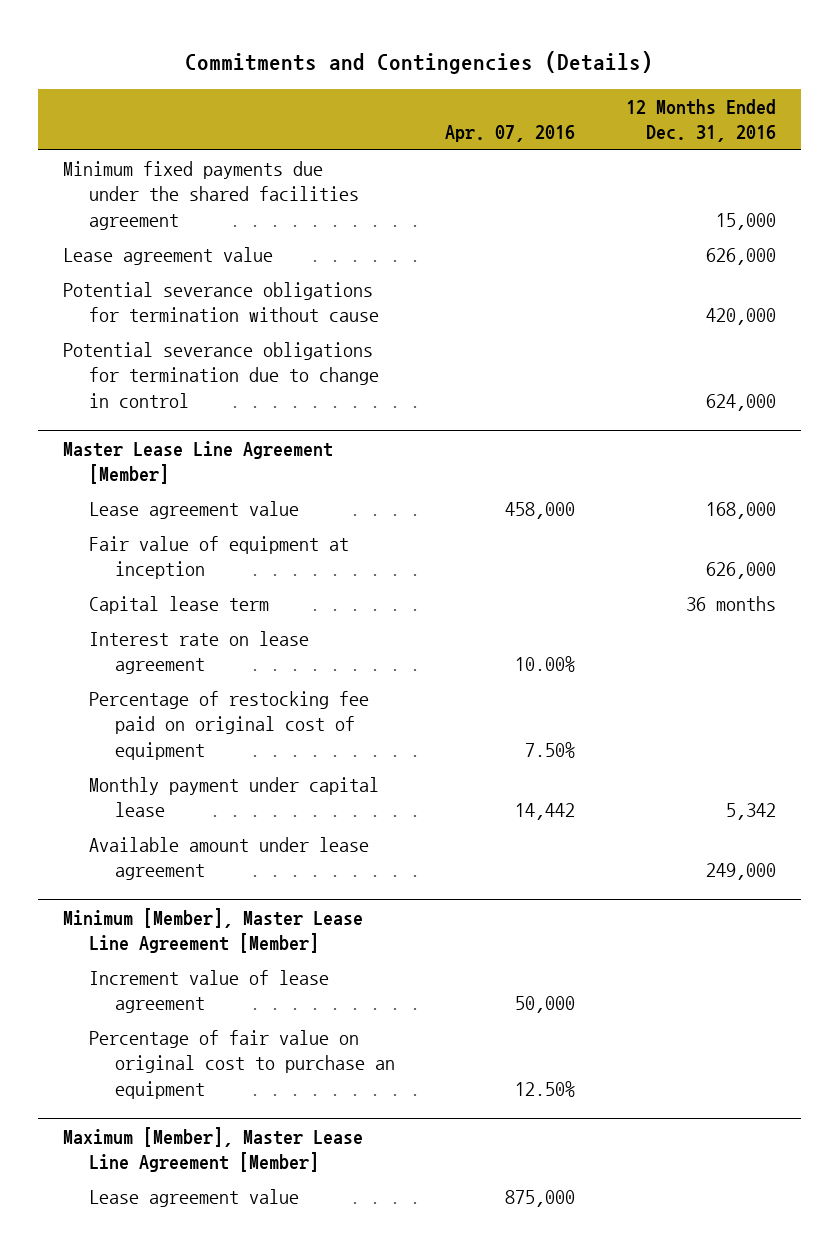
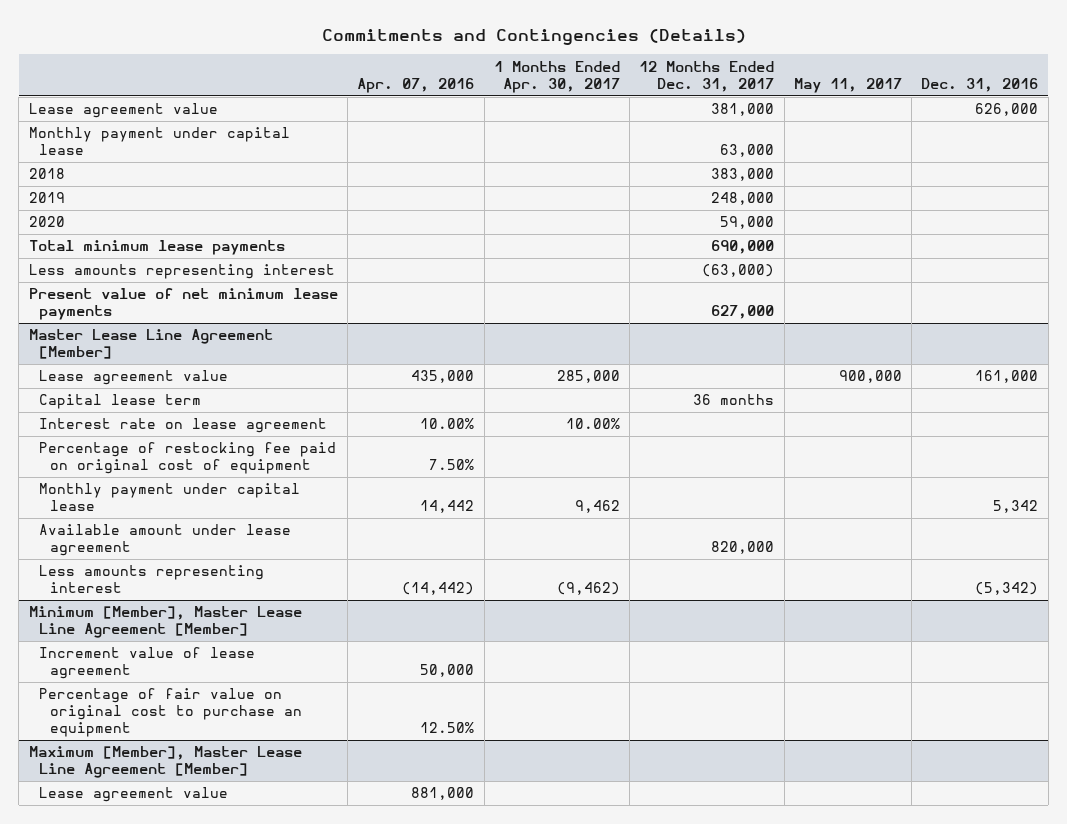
- | Apr. 07, 2016 | 12 Months Ended Dec. 31, 2016
+ | Apr. 07, 2016 | 1 Months Ended Apr. 30, 2017 | 12 Months Ended Dec. 31, 2017 | May 11, 2017 | Dec. 31, 2016
- Minimum fixed payments due under the shared facilities agreement | | 15,000
- Potential severance obligations for termination without cause | | 420,000
- Potential severance obligations for termination due to change in control | | 624,000
+ Monthly payment under capital lease | | | 63,000 | |
+ 2018 | | | 383,000 | |
+ 2019 | | | 248,000 | |
+ 2020 | | | 59,000 | |
+ Total minimum lease payments | | | 690,000 | |
+ Less amounts representing interest | | | (63,000) | |
+ Present value of net minimum lease payments | | | 627,000 | |
@ Master Lease Line Agreement [Member]
- Lease agreement value | 458,000 | 168,000
- Fair value of equipment at inception | | 626,000
+ Lease agreement value | 435,000 | 285,000 | | 900,000 | 161,000
+ Less amounts representing interest | (14,442) | (9,462) | | | (5,342)
@ Maximum [Member], Master Lease Line Agreement [Member]
- Lease agreement value | 875,000 |
+ Lease agreement value | 881,000 | | | |

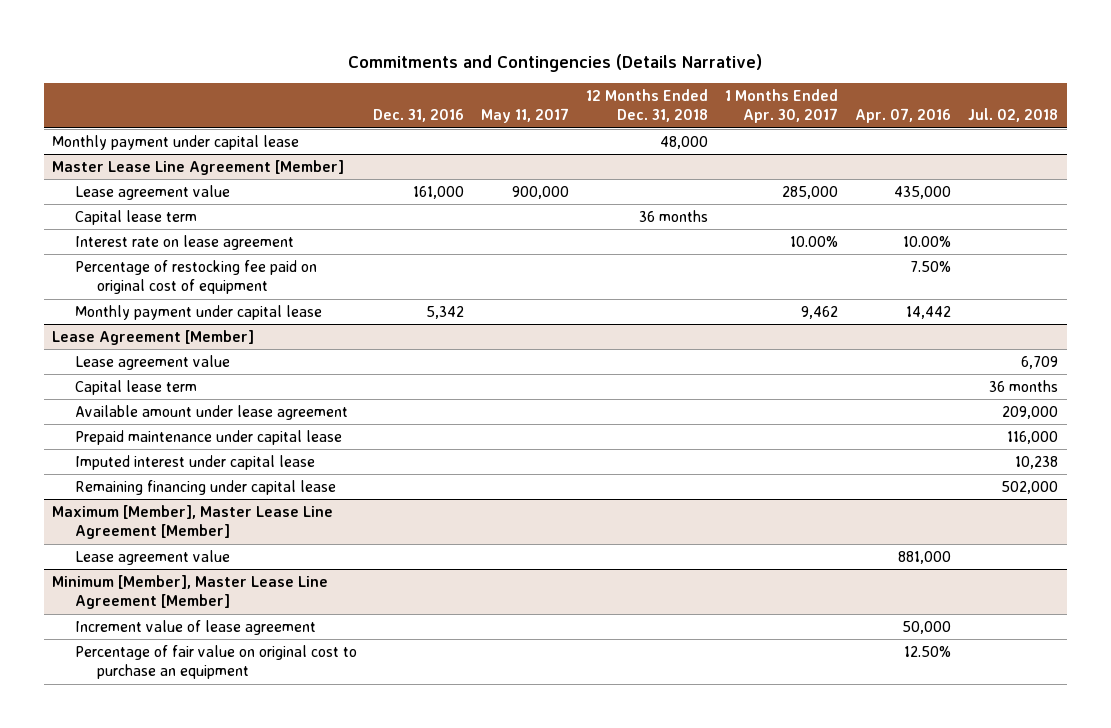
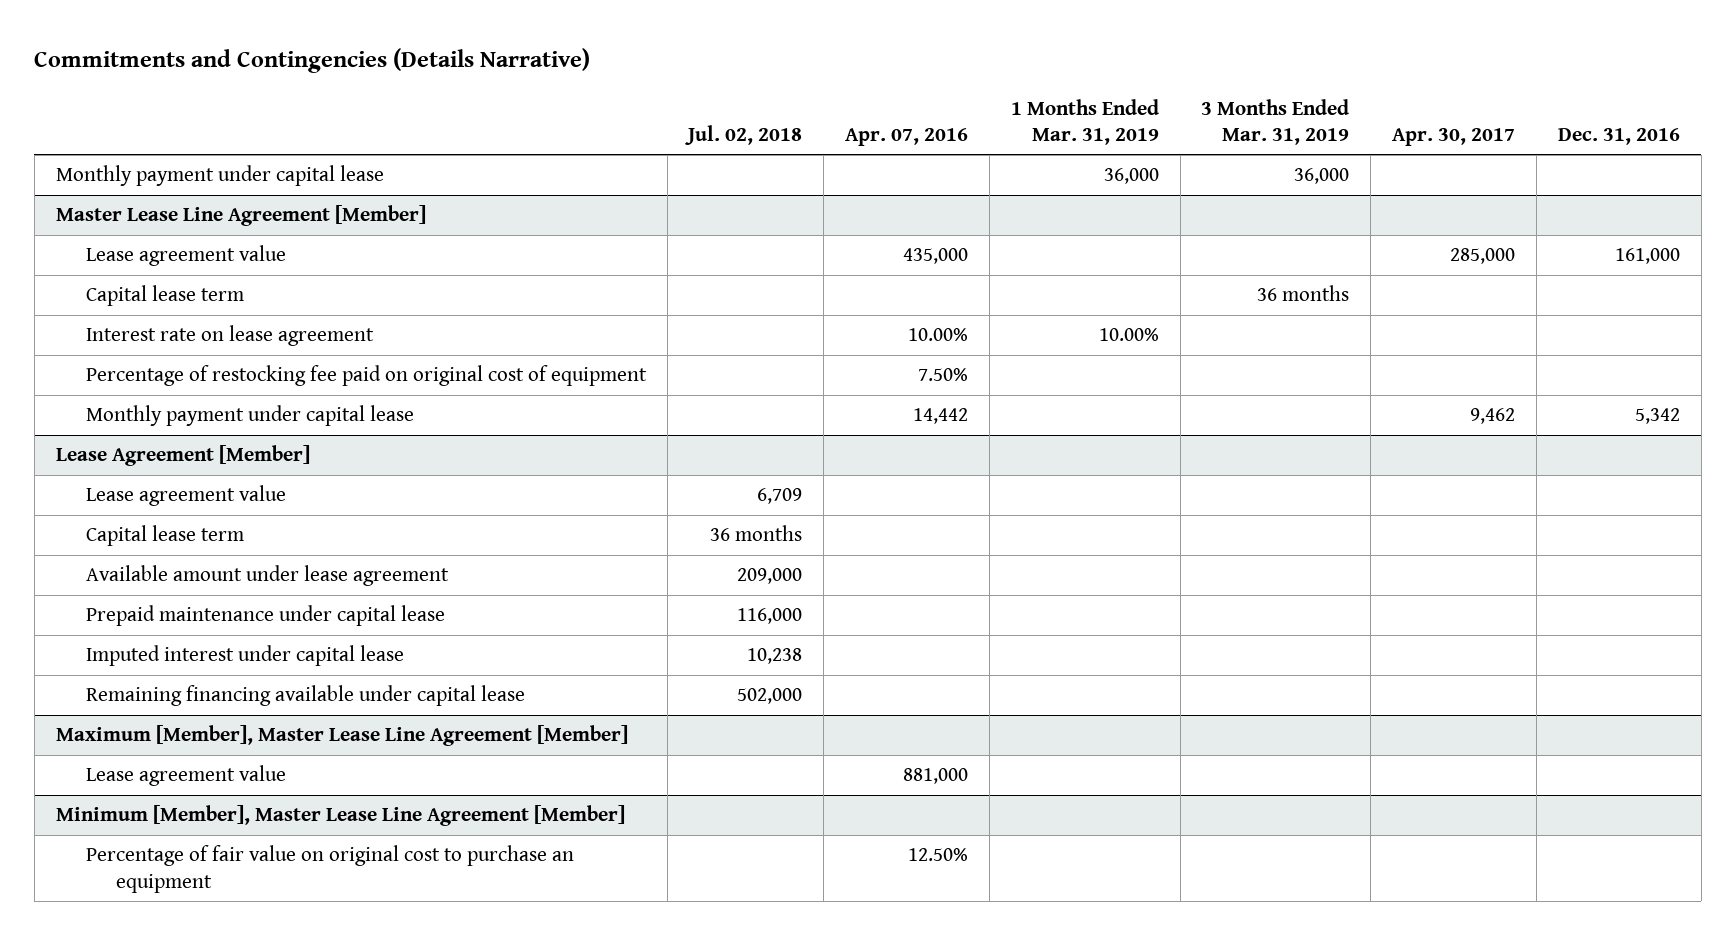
- | Dec. 31, 2016 | May 11, 2017 | 12 Months Ended Dec. 31, 2018 | 1 Months Ended Apr. 30, 2017 | Apr. 07, 2016 | Jul. 02, 2018
+ | Jul. 02, 2018 | Apr. 07, 2016 | 1 Months Ended Mar. 31, 2019 | 3 Months Ended Mar. 31, 2019 | Apr. 30, 2017 | Dec. 31, 2016
@ Lease Agreement [Member]
- Remaining financing under capital lease | | | | | | 502,000
+ Remaining financing available under capital lease | 502,000 | | | | |
@ Minimum [Member], Master Lease Line Agreement [Member]
- Increment value of lease agreement | | | | | 50,000 |

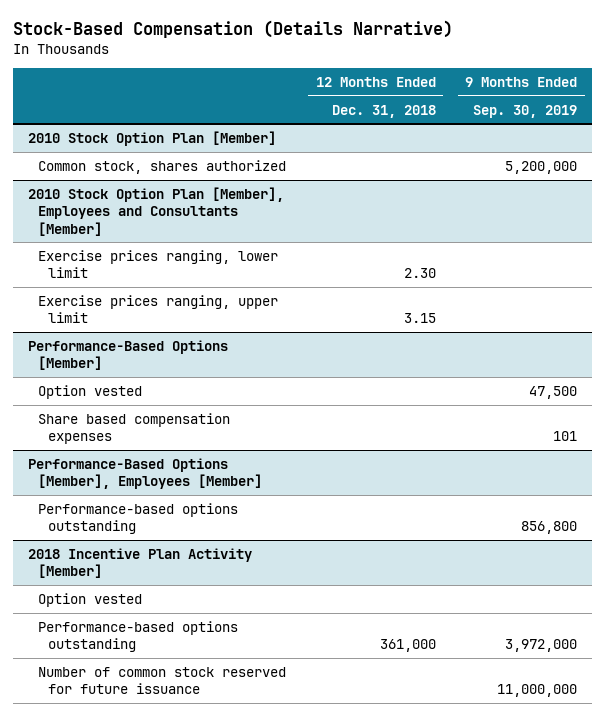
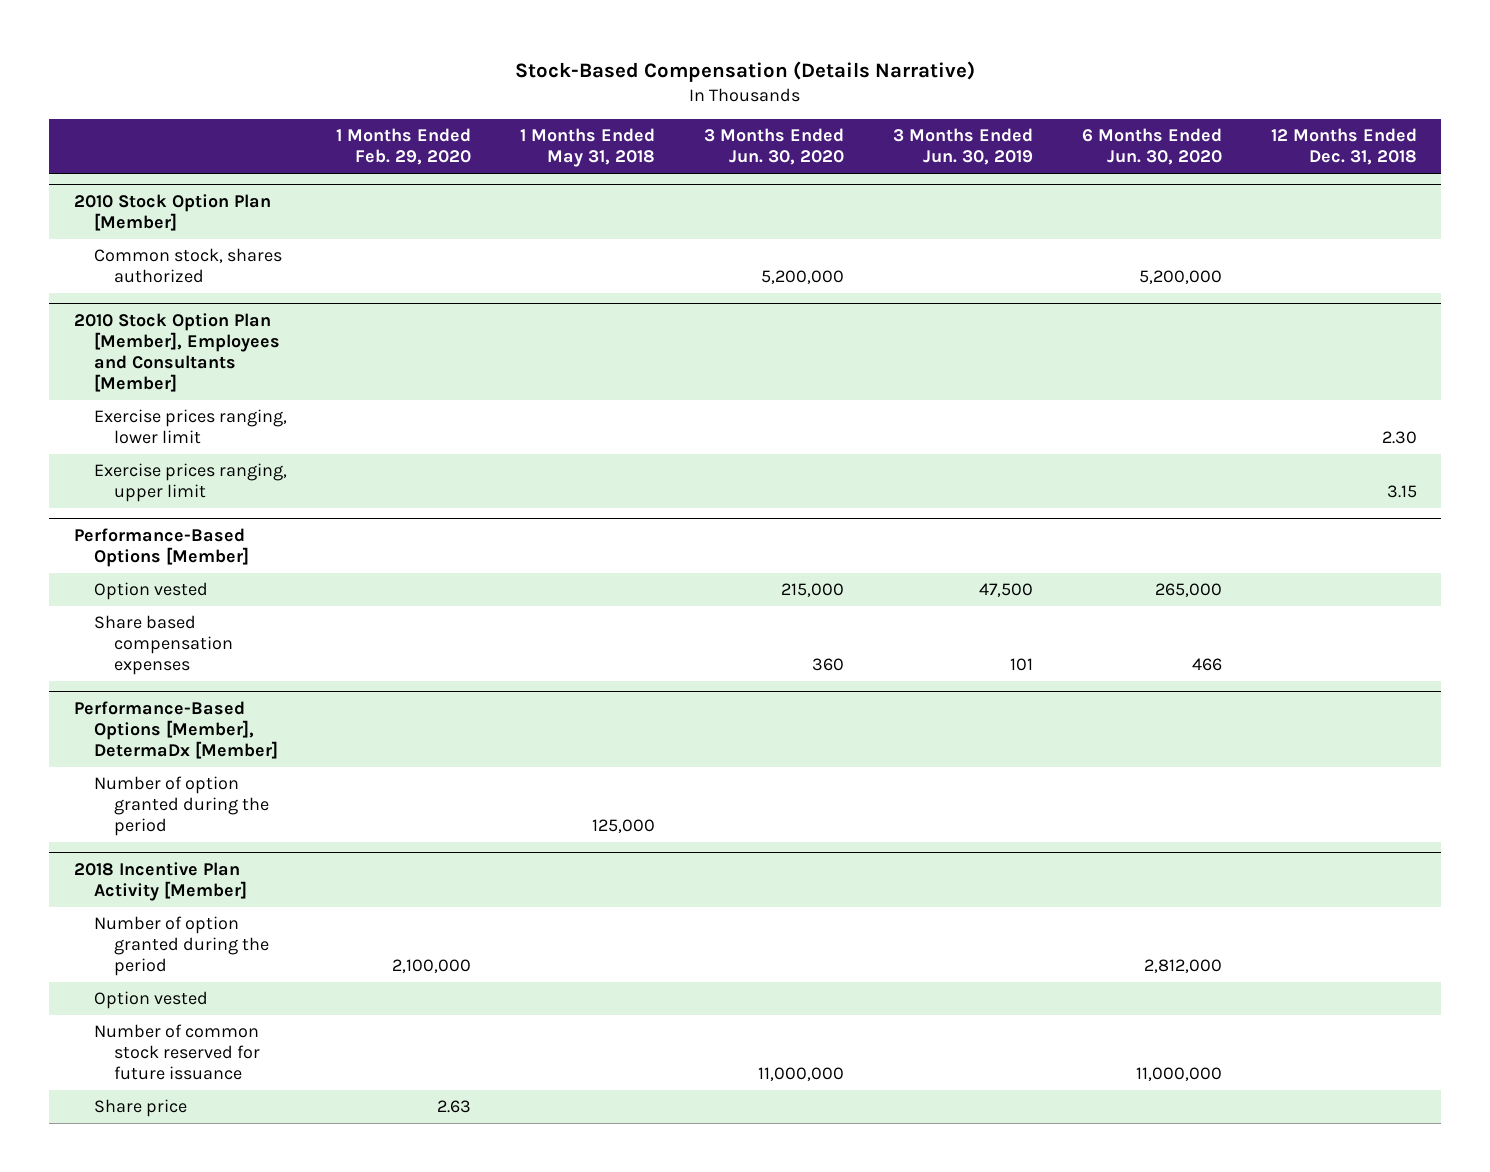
- | 12 Months Ended Dec. 31, 2018 | 9 Months Ended Sep. 30, 2019
+ | 1 Months Ended Feb. 29, 2020 | 1 Months Ended May 31, 2018 | 3 Months Ended Jun. 30, 2020 | 3 Months Ended Jun. 30, 2019 | 6 Months Ended Jun. 30, 2020 | 12 Months Ended Dec. 31, 2018
- Performance-Based Options [Member], Employees [Member]
- Performance-based options outstanding | | 856,800
+ Performance-Based Options [Member], DetermaDx [Member]
+ Number of option granted during the period | | 125,000 | | | |
@ 2018 Incentive Plan Activity [Member]
+ Number of option granted during the period | 2,100,000 | | | | 2,812,000 |
- Performance-based options outstanding | 361,000 | 3,972,000
+ Share price | 2.63 | | | | |

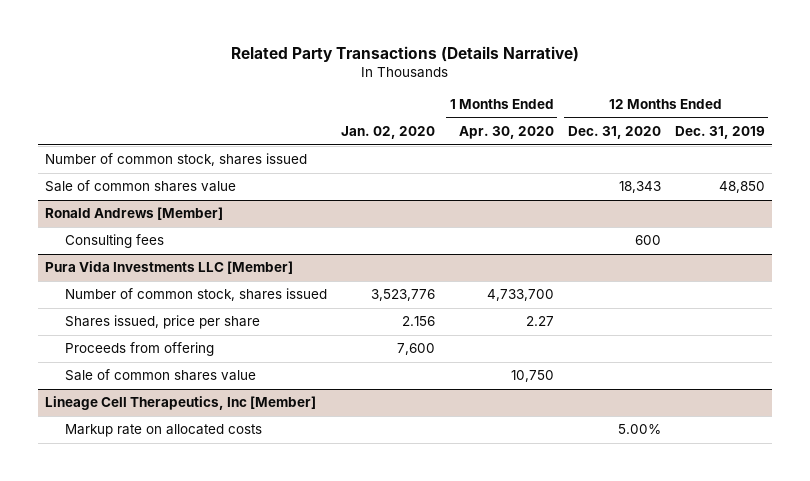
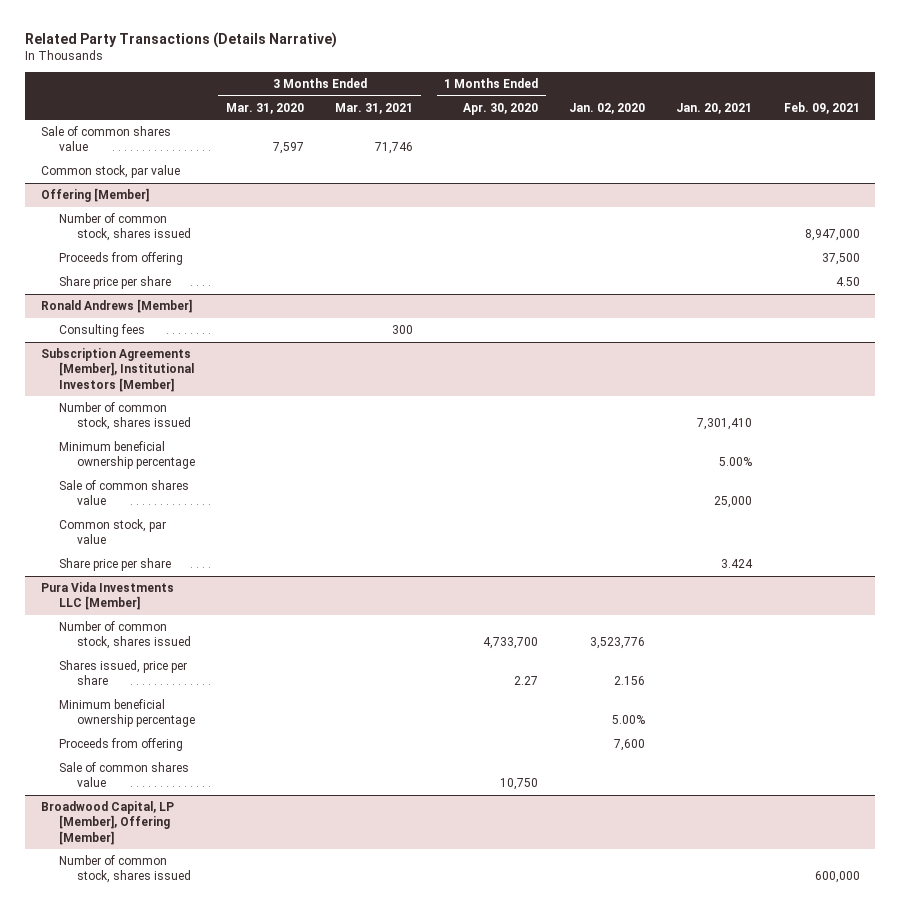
- | Jan. 02, 2020 | 1 Months Ended Apr. 30, 2020 | 12 Months Ended Dec. 31, 2020 | 12 Months Ended Dec. 31, 2019
+ | 3 Months Ended Mar. 31, 2020 | 3 Months Ended Mar. 31, 2021 | 1 Months Ended Apr. 30, 2020 | Jan. 02, 2020 | Jan. 20, 2021 | Feb. 09, 2021
- Number of common stock, shares issued
+ Common stock, par value
+ Offering [Member]
+ Number of common stock, shares issued | | | | | | 8,947,000
+ Proceeds from offering | | | | | | 37,500
+ Share price per share | | | | | | 4.50
+ Subscription Agreements [Member], Institutional Investors [Member]
+ Number of common stock, shares issued | | | | | 7,301,410 |
+ Minimum beneficial ownership percentage | | | | | 5.00% |
+ Sale of common shares value | | | | | 25,000 |
+ Common stock, par value
+ Share price per share | | | | | 3.424 |
@ Pura Vida Investments LLC [Member]
+ Minimum beneficial ownership percentage | | | | 5.00% | |
- Lineage Cell Therapeutics, Inc [Member]
- Markup rate on allocated costs | | | 5.00% |
+ Broadwood Capital, LP [Member], Offering [Member]
+ Number of common stock, shares issued | | | | | | 600,000

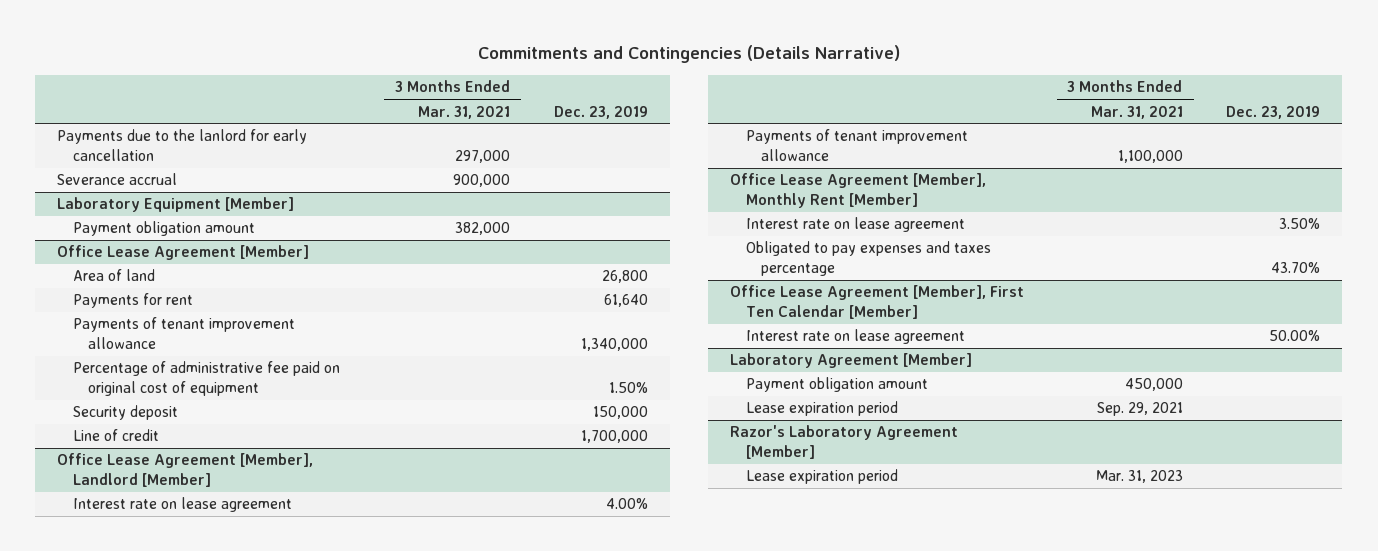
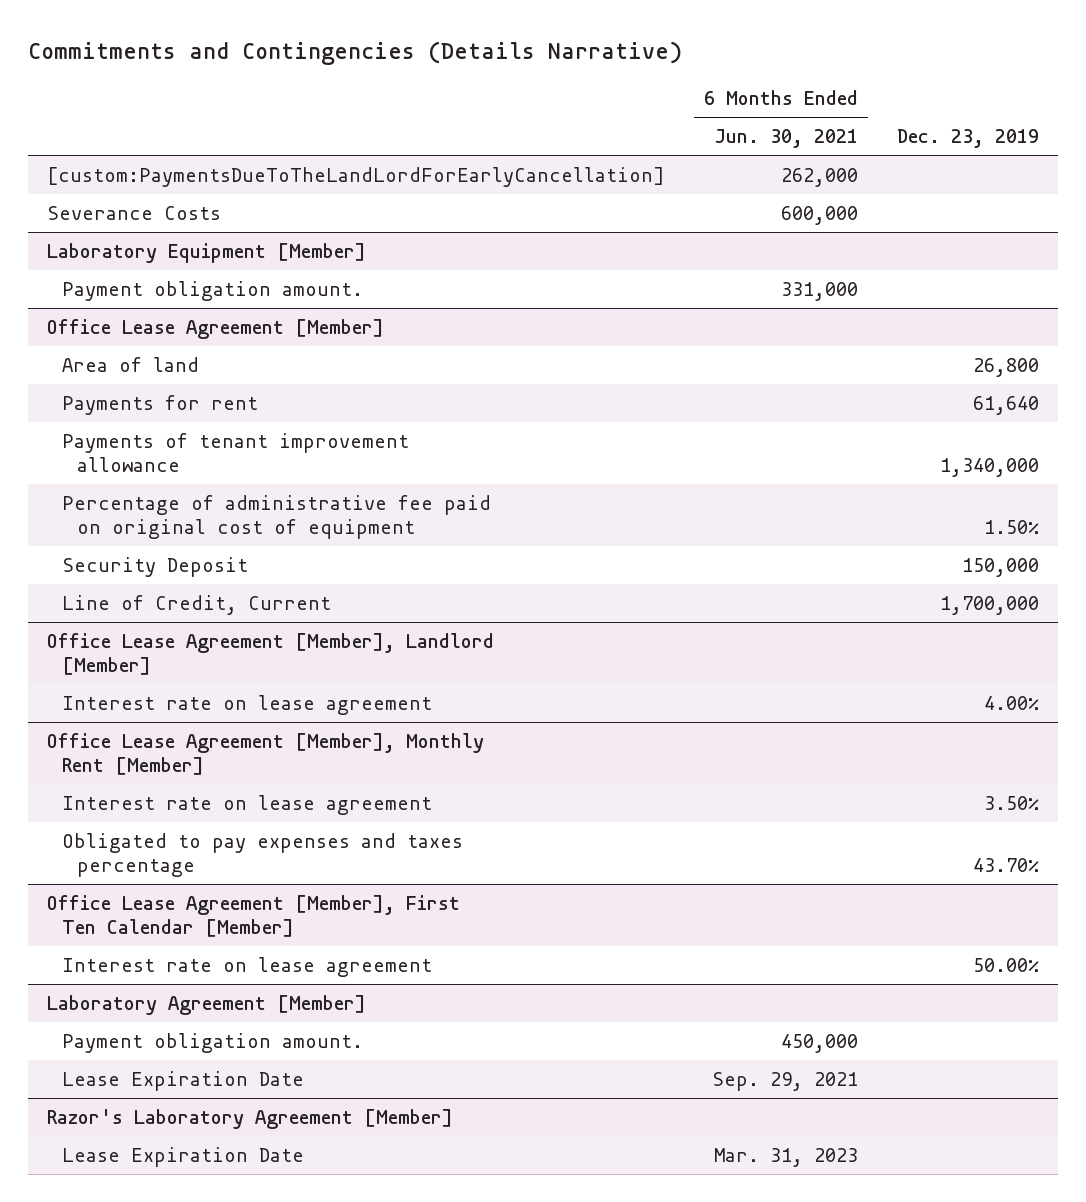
- | 3 Months Ended Mar. 31, 2021 | Dec. 23, 2019
+ | 6 Months Ended Jun. 30, 2021 | Dec. 23, 2019
- Payments due to the lanlord for early cancellation | 297,000 |
- Severance accrual | 900,000 |
+ [custom:PaymentsDueToTheLandLordForEarlyCancellation] | 262,000 |
+ Severance Costs | 600,000 |
@ Laboratory Equipment [Member]
- Payment obligation amount | 382,000 |
+ Payment obligation amount. | 331,000 |
@ Office Lease Agreement [Member]
- Security deposit | | 150,000
- Line of credit | | 1,700,000
+ Security Deposit | | 150,000
+ Line of Credit, Current | | 1,700,000
@ Office Lease Agreement [Member], Landlord [Member]
- Payments of tenant improvement allowance | 1,100,000 |
@ Laboratory Agreement [Member]
- Payment obligation amount | 450,000 |
- Lease expiration period | Sep. 29, 2021 |
+ Payment obligation amount. | 450,000 |
+ Lease Expiration Date | Sep. 29, 2021 |
@ Razor's Laboratory Agreement [Member]
- Lease expiration period | Mar. 31, 2023 |
+ Lease Expiration Date | Mar. 31, 2023 |

